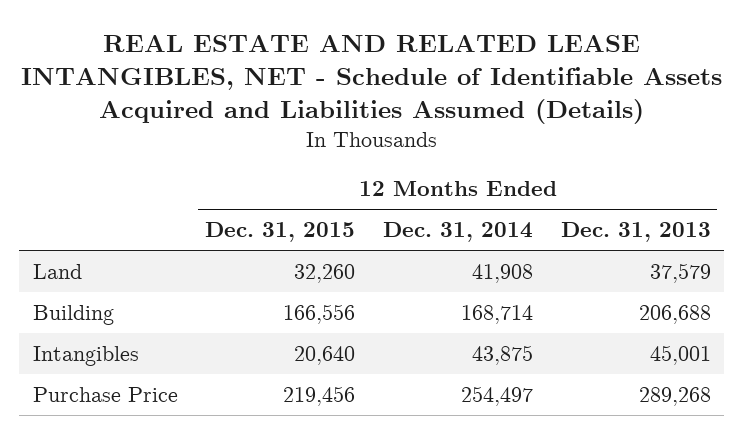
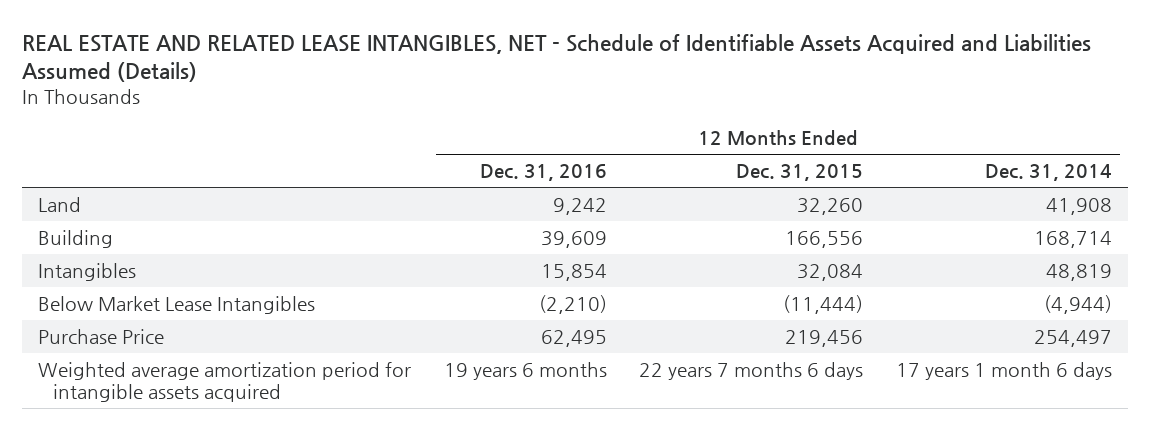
- | 12 Months Ended Dec. 31, 2015 | 12 Months Ended Dec. 31, 2014 | 12 Months Ended Dec. 31, 2013
+ | 12 Months Ended Dec. 31, 2016 | 12 Months Ended Dec. 31, 2015 | 12 Months Ended Dec. 31, 2014
- Intangibles | 20,640 | 43,875 | 45,001
+ Intangibles | 15,854 | 32,084 | 48,819
+ Below Market Lease Intangibles | (2,210) | (11,444) | (4,944)
+ Weighted average amortization period for intangible assets acquired | 19 years 6 months | 22 years 7 months 6 days | 17 years 1 month 6 days

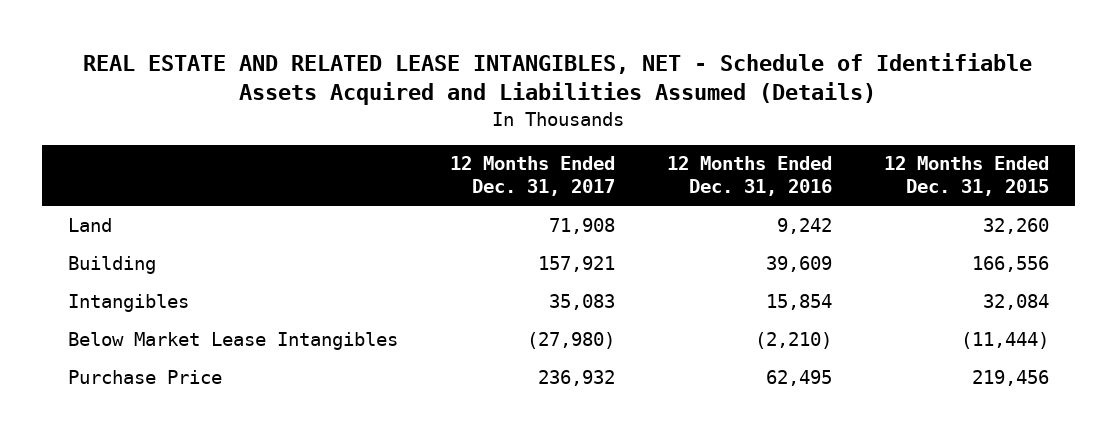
- | 12 Months Ended Dec. 31, 2016 | 12 Months Ended Dec. 31, 2015 | 12 Months Ended Dec. 31, 2014
+ | 12 Months Ended Dec. 31, 2017 | 12 Months Ended Dec. 31, 2016 | 12 Months Ended Dec. 31, 2015
- Weighted average amortization period for intangible assets acquired | 19 years 6 months | 22 years 7 months 6 days | 17 years 1 month 6 days

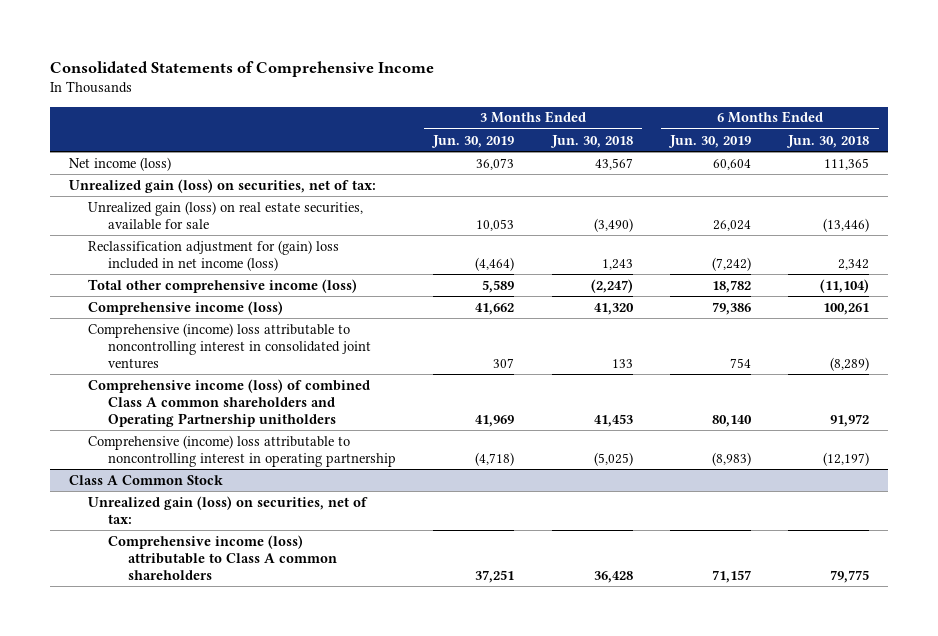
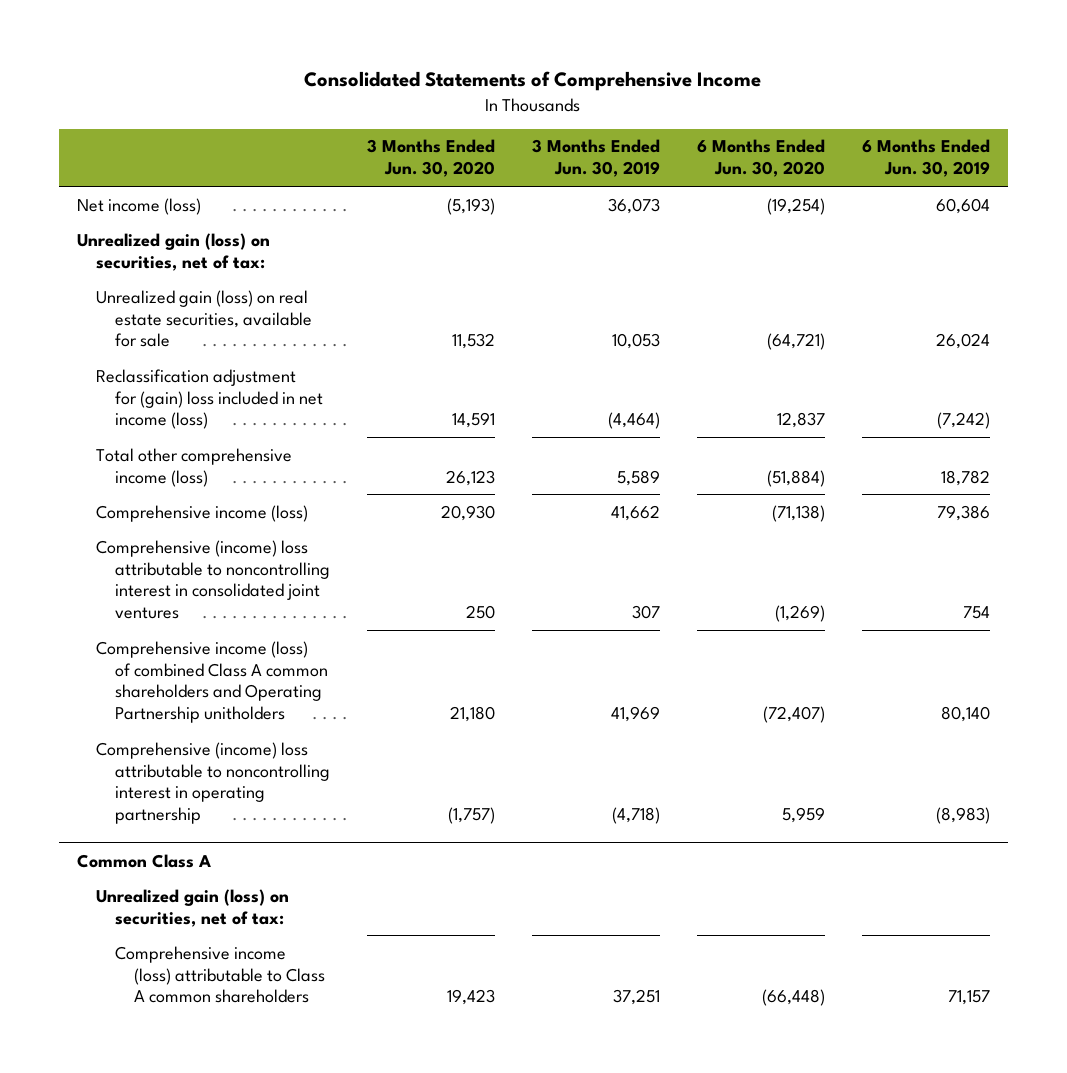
- | 3 Months Ended Jun. 30, 2019 | 3 Months Ended Jun. 30, 2018 | 6 Months Ended Jun. 30, 2019 | 6 Months Ended Jun. 30, 2018
+ | 3 Months Ended Jun. 30, 2020 | 3 Months Ended Jun. 30, 2019 | 6 Months Ended Jun. 30, 2020 | 6 Months Ended Jun. 30, 2019
- Class A Common Stock
+ Common Class A

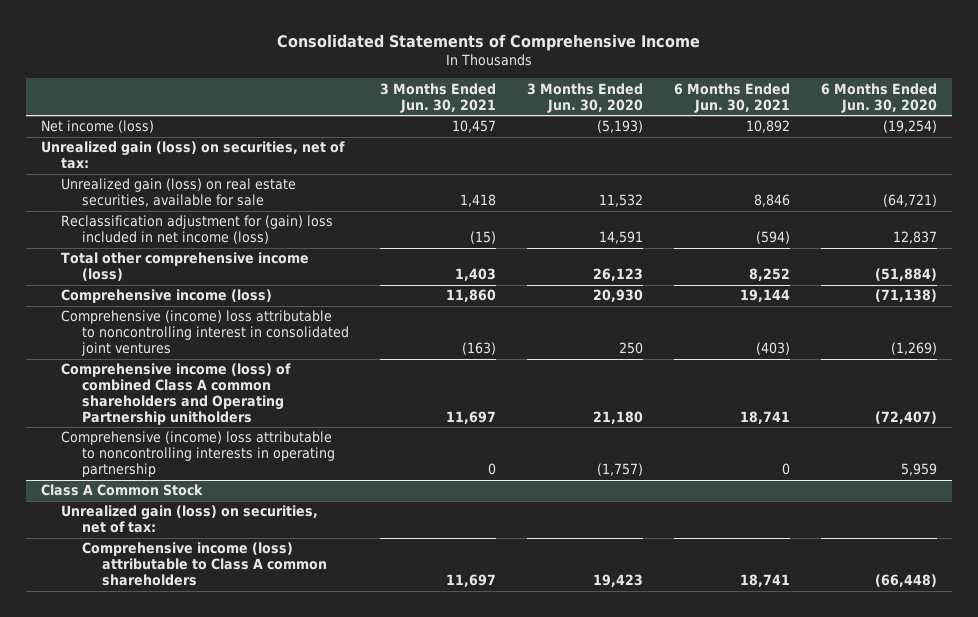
- | 3 Months Ended Jun. 30, 2020 | 3 Months Ended Jun. 30, 2019 | 6 Months Ended Jun. 30, 2020 | 6 Months Ended Jun. 30, 2019
+ | 3 Months Ended Jun. 30, 2021 | 3 Months Ended Jun. 30, 2020 | 6 Months Ended Jun. 30, 2021 | 6 Months Ended Jun. 30, 2020
- Comprehensive (income) loss attributable to noncontrolling interest in operating partnership | (1,757) | (4,718) | 5,959 | (8,983)
- Common Class A
+ Comprehensive (income) loss attributable to noncontrolling interests in operating partnership | 0 | (1,757) | 0 | 5,959
+ Class A Common Stock

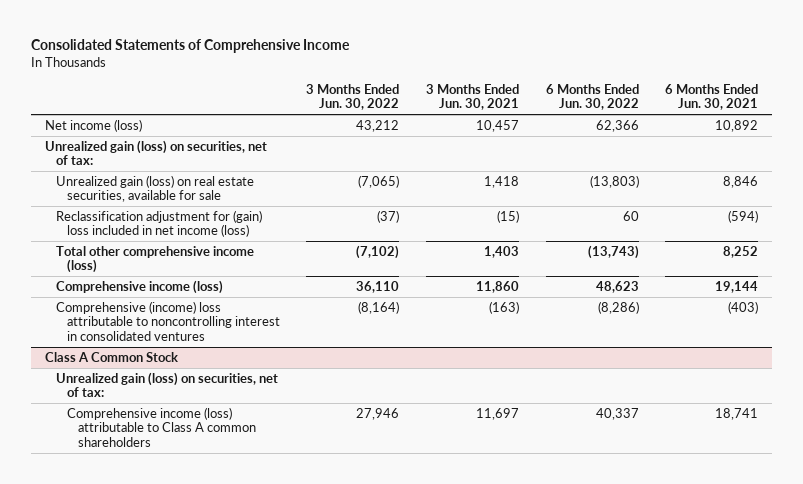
- | 3 Months Ended Jun. 30, 2021 | 3 Months Ended Jun. 30, 2020 | 6 Months Ended Jun. 30, 2021 | 6 Months Ended Jun. 30, 2020
+ | 3 Months Ended Jun. 30, 2022 | 3 Months Ended Jun. 30, 2021 | 6 Months Ended Jun. 30, 2022 | 6 Months Ended Jun. 30, 2021
- Comprehensive (income) loss attributable to noncontrolling interest in consolidated joint ventures | (163) | 250 | (403) | (1,269)
- Comprehensive income (loss) of combined Class A common shareholders and Operating Partnership unitholders | 11,697 | 21,180 | 18,741 | (72,407)
- Comprehensive (income) loss attributable to noncontrolling interests in operating partnership | 0 | (1,757) | 0 | 5,959
+ Comprehensive (income) loss attributable to noncontrolling interest in consolidated ventures | (8,164) | (163) | (8,286) | (403)

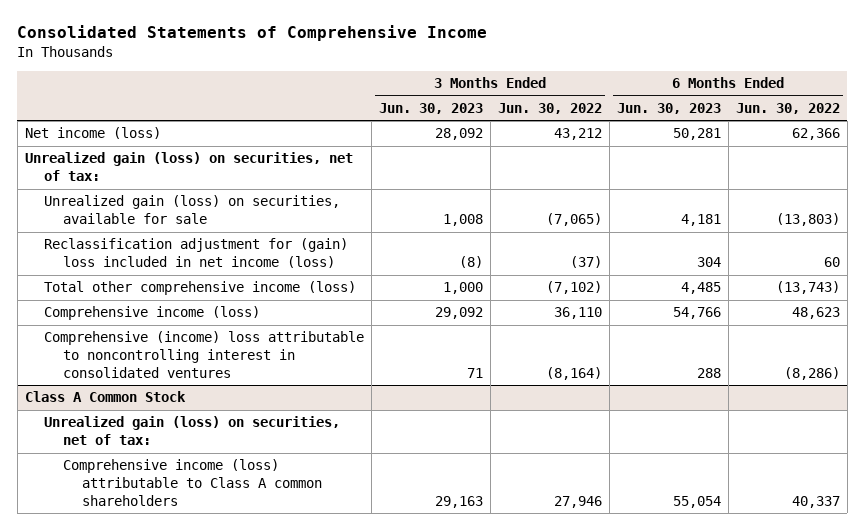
- | 3 Months Ended Jun. 30, 2022 | 3 Months Ended Jun. 30, 2021 | 6 Months Ended Jun. 30, 2022 | 6 Months Ended Jun. 30, 2021
+ | 3 Months Ended Jun. 30, 2023 | 3 Months Ended Jun. 30, 2022 | 6 Months Ended Jun. 30, 2023 | 6 Months Ended Jun. 30, 2022
- Unrealized gain (loss) on real estate securities, available for sale | (7,065) | 1,418 | (13,803) | 8,846
+ Unrealized gain (loss) on securities, available for sale | 1,008 | (7,065) | 4,181 | (13,803)

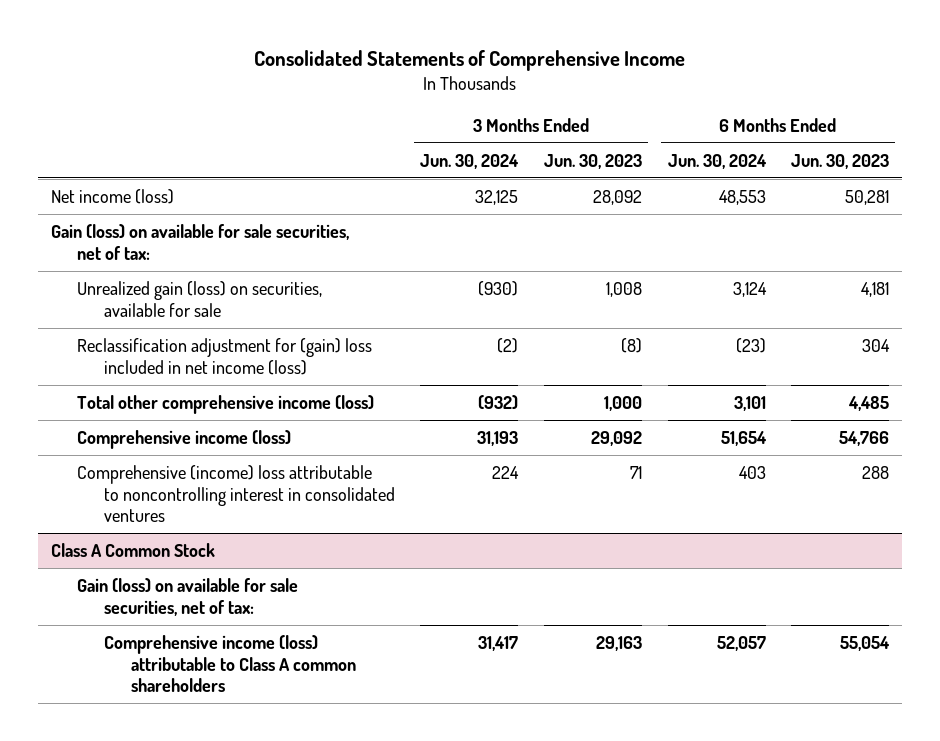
- | 3 Months Ended Jun. 30, 2023 | 3 Months Ended Jun. 30, 2022 | 6 Months Ended Jun. 30, 2023 | 6 Months Ended Jun. 30, 2022
+ | 3 Months Ended Jun. 30, 2024 | 3 Months Ended Jun. 30, 2023 | 6 Months Ended Jun. 30, 2024 | 6 Months Ended Jun. 30, 2023
- Unrealized gain (loss) on securities, net of tax:
+ Gain (loss) on available for sale securities, net of tax:
@ Class A Common Stock
- Unrealized gain (loss) on securities, net of tax:
+ Gain (loss) on available for sale securities, net of tax:

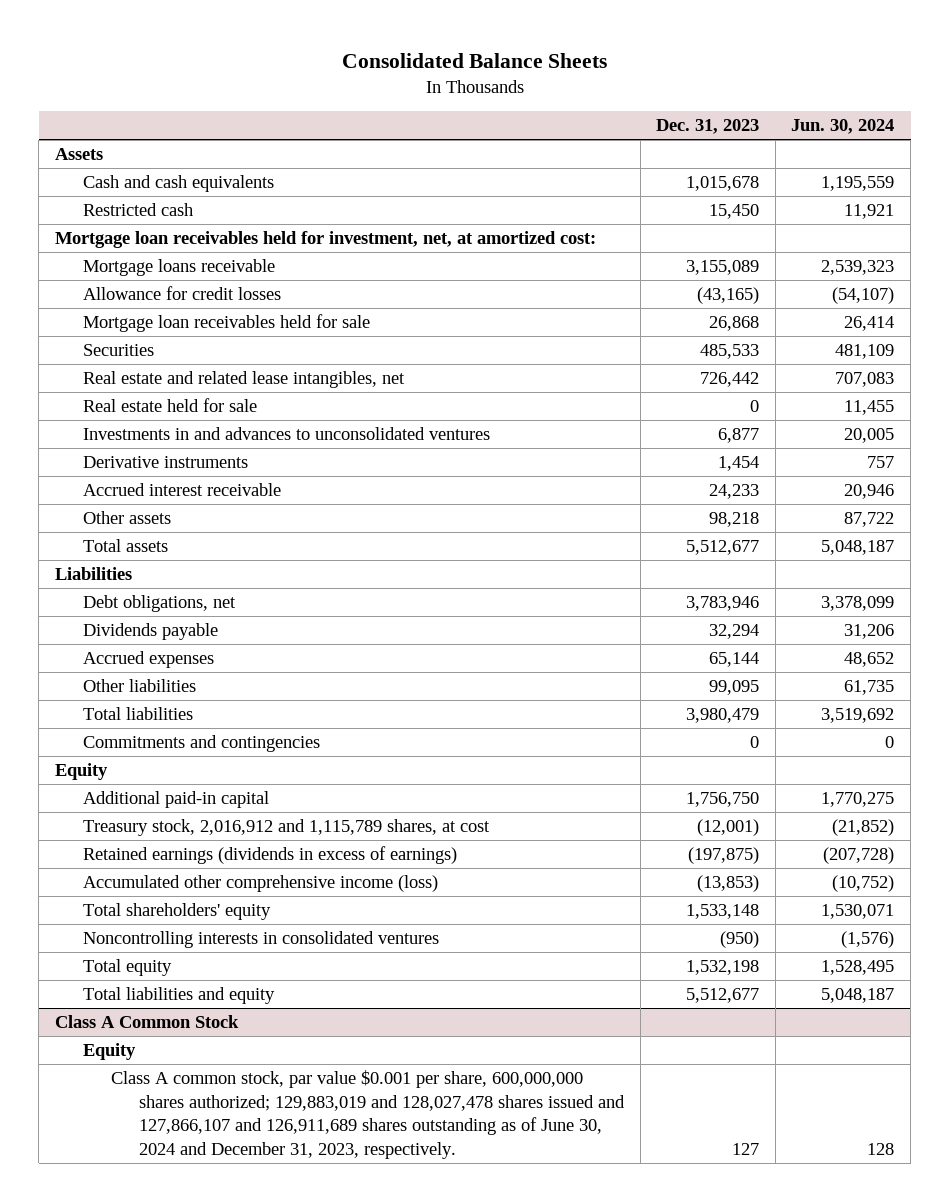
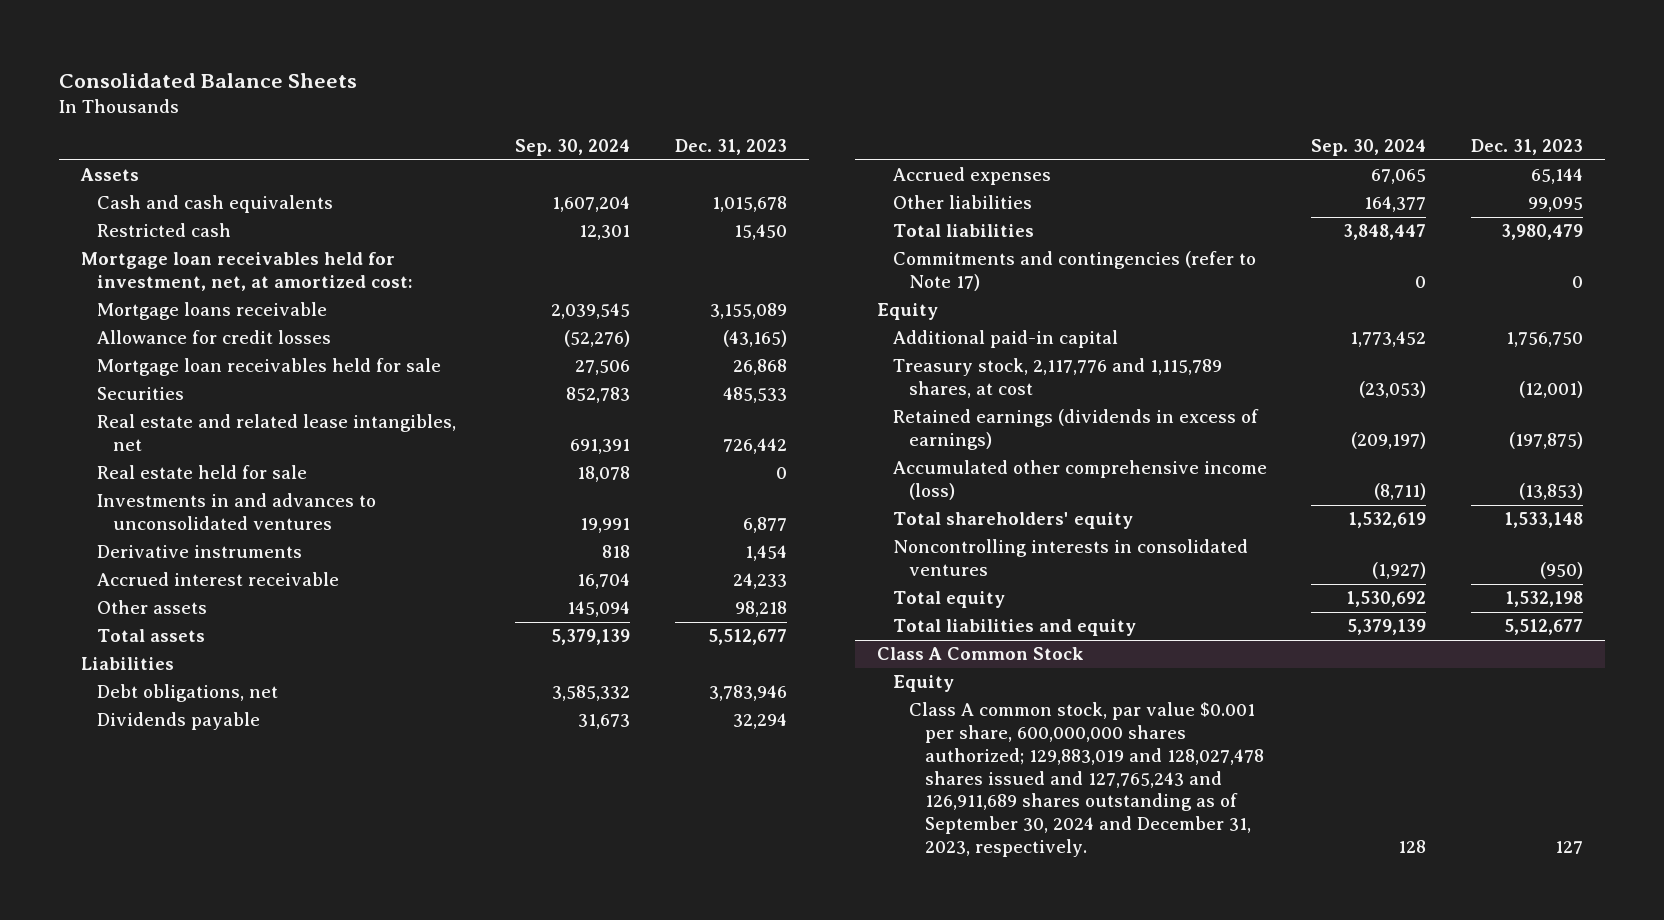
- | Dec. 31, 2023 | Jun. 30, 2024
+ | Sep. 30, 2024 | Dec. 31, 2023
- Commitments and contingencies | 0 | 0
+ Commitments and contingencies (refer to Note 17) | 0 | 0
- Treasury stock, 2,016,912 and 1,115,789 shares, at cost | (12,001) | (21,852)
+ Treasury stock, 2,117,776 and 1,115,789 shares, at cost | (23,053) | (12,001)
@ Class A Common Stock
- Class A common stock, par value $0.001 per share, 600,000,000 shares authorized; 129,883,019 and 128,027,478 shares issued and 127,866,107 and 126,911,689 shares outstanding as of June 30, 2024 and December 31, 2023, respectively. | 127 | 128
+ Class A common stock, par value $0.001 per share, 600,000,000 shares authorized; 129,883,019 and 128,027,478 shares issued and 127,765,243 and 126,911,689 shares outstanding as of September 30, 2024 and December 31, 2023, respectively. | 128 | 127

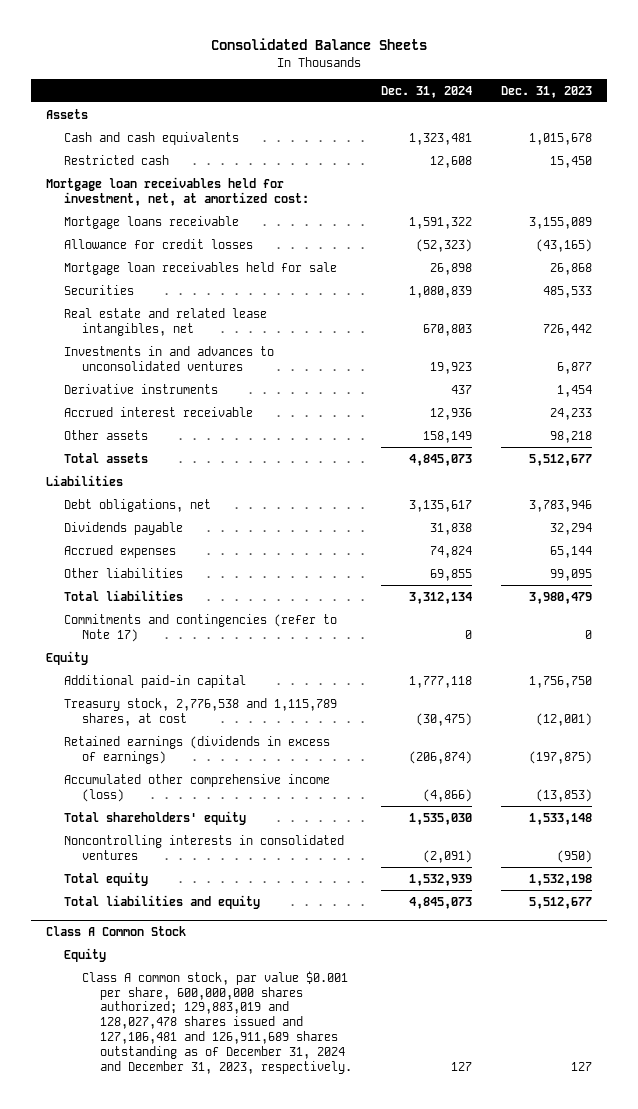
- | Sep. 30, 2024 | Dec. 31, 2023
+ | Dec. 31, 2024 | Dec. 31, 2023
- Real estate held for sale | 18,078 | 0
- Treasury stock, 2,117,776 and 1,115,789 shares, at cost | (23,053) | (12,001)
+ Treasury stock, 2,776,538 and 1,115,789 shares, at cost | (30,475) | (12,001)
@ Class A Common Stock
- Class A common stock, par value $0.001 per share, 600,000,000 shares authorized; 129,883,019 and 128,027,478 shares issued and 127,765,243 and 126,911,689 shares outstanding as of September 30, 2024 and December 31, 2023, respectively. | 128 | 127
+ Class A common stock, par value $0.001 per share, 600,000,000 shares authorized; 129,883,019 and 128,027,478 shares issued and 127,106,481 and 126,911,689 shares outstanding as of December 31, 2024 and December 31, 2023, respectively. | 127 | 127

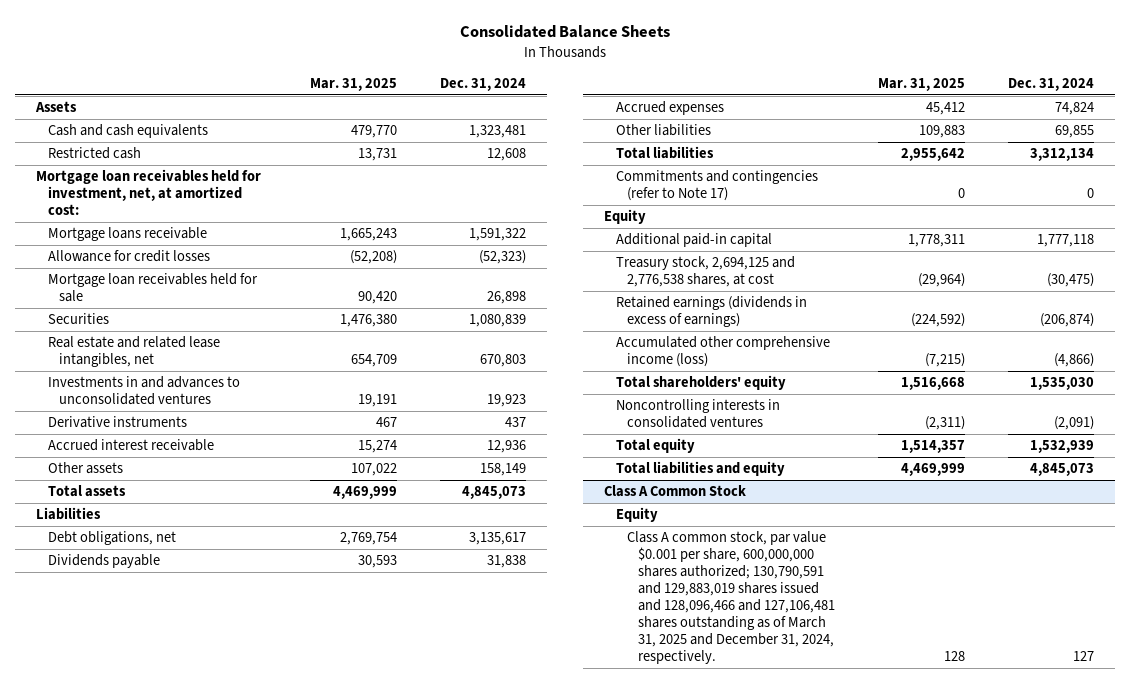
- | Dec. 31, 2024 | Dec. 31, 2023
+ | Mar. 31, 2025 | Dec. 31, 2024
- Treasury stock, 2,776,538 and 1,115,789 shares, at cost | (30,475) | (12,001)
+ Treasury stock, 2,694,125 and 2,776,538 shares, at cost | (29,964) | (30,475)
@ Class A Common Stock
- Class A common stock, par value $0.001 per share, 600,000,000 shares authorized; 129,883,019 and 128,027,478 shares issued and 127,106,481 and 126,911,689 shares outstanding as of December 31, 2024 and December 31, 2023, respectively. | 127 | 127
+ Class A common stock, par value $0.001 per share, 600,000,000 shares authorized; 130,790,591 and 129,883,019 shares issued and 128,096,466 and 127,106,481 shares outstanding as of March 31, 2025 and December 31, 2024, respectively. | 128 | 127

